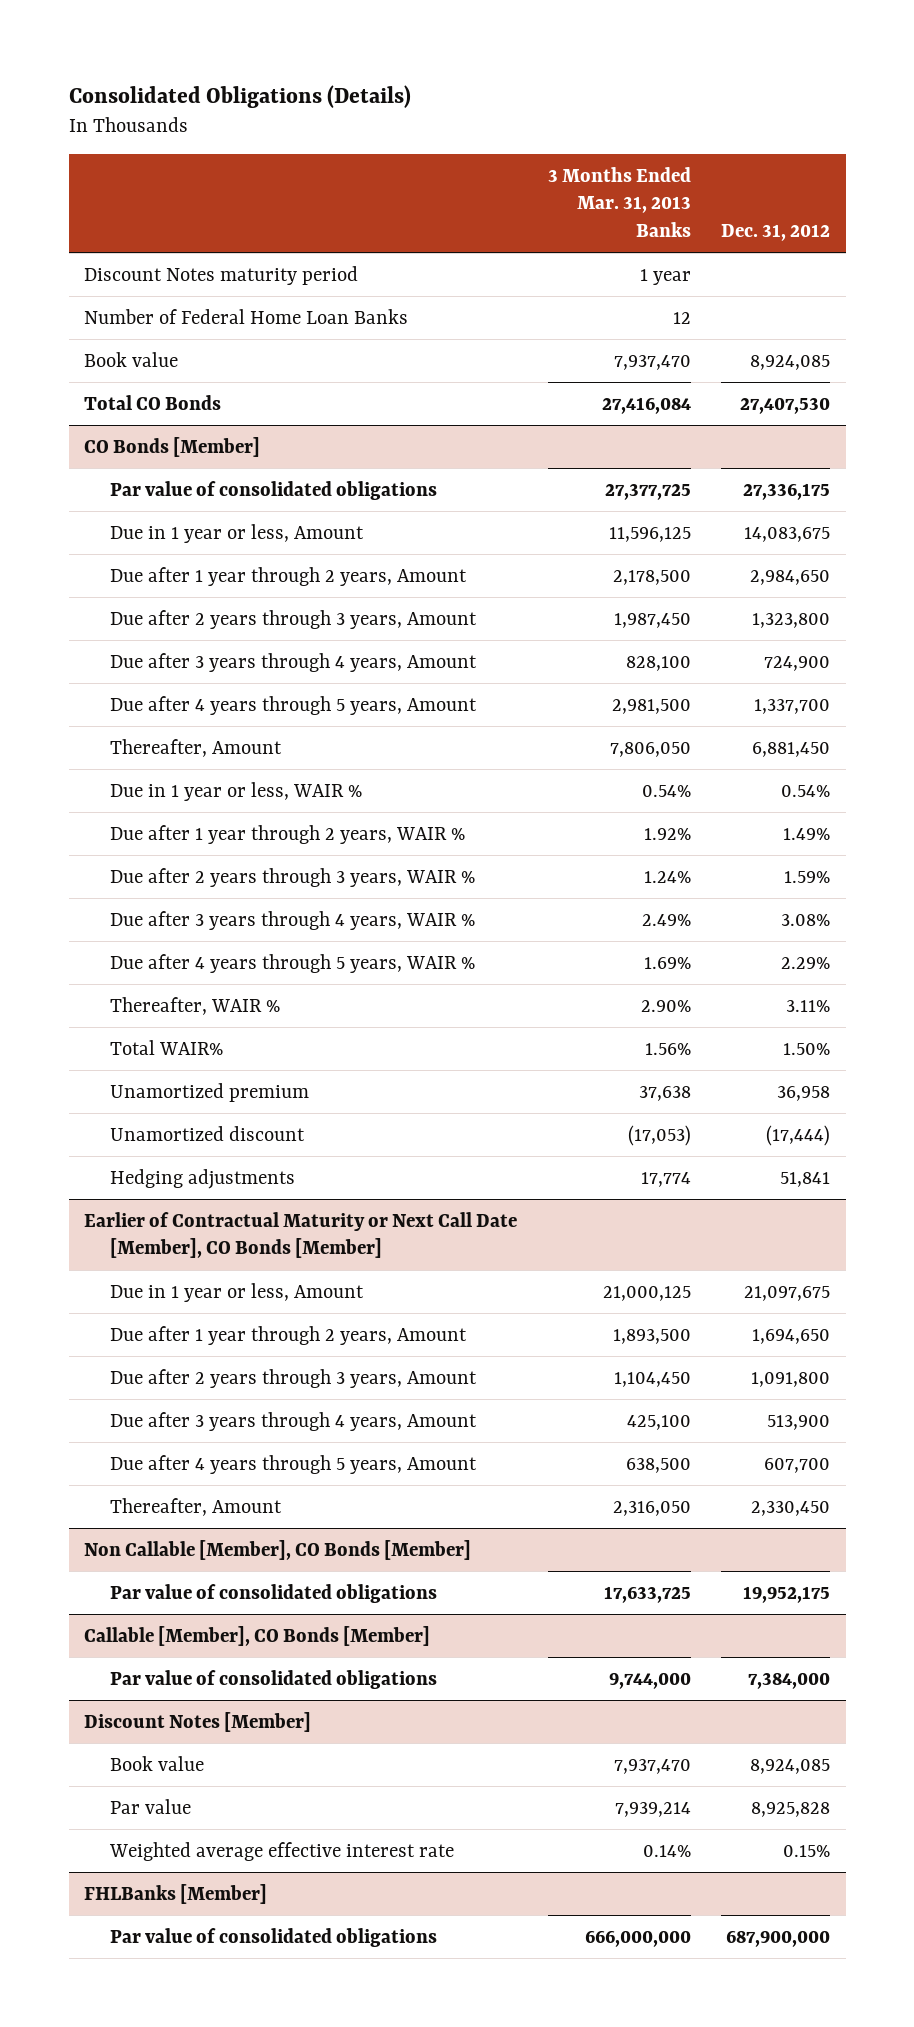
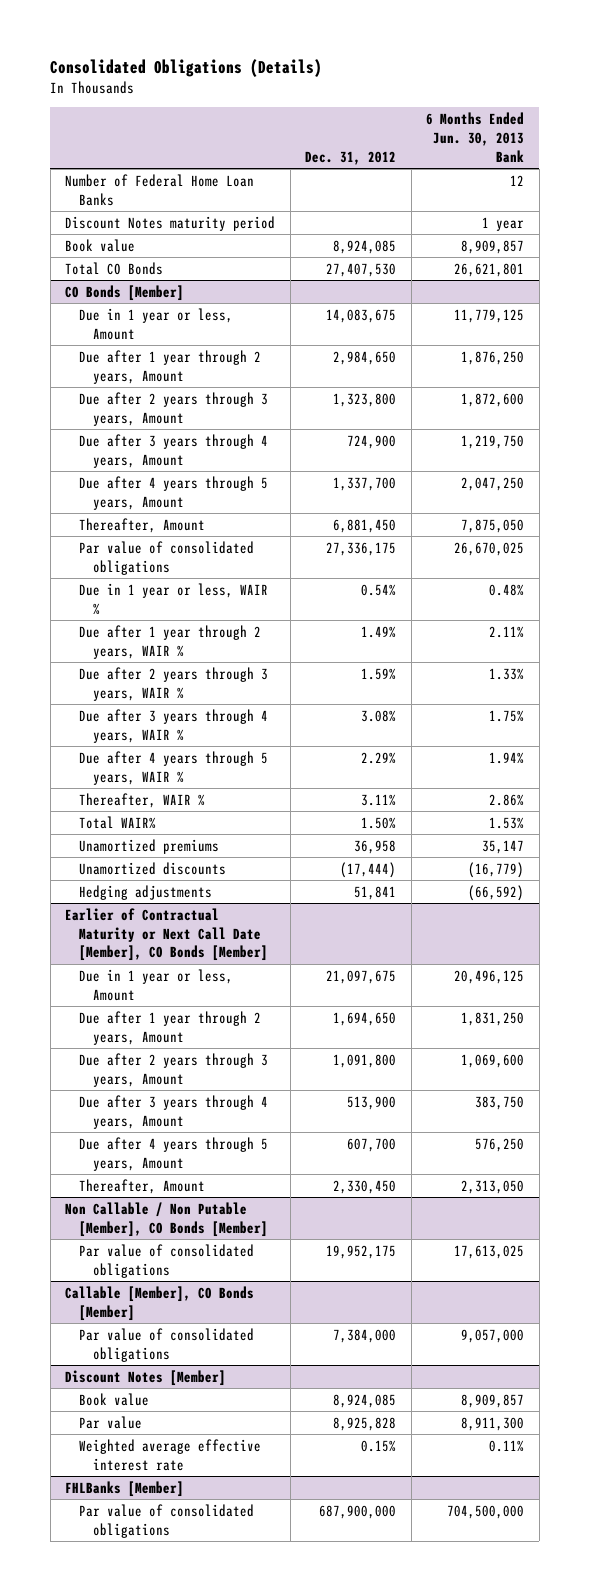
- | 3 Months Ended Mar. 31, 2013 Banks | Dec. 31, 2012
+ | Dec. 31, 2012 | 6 Months Ended Jun. 30, 2013 Bank
moved down: Discount Notes maturity period | | 1 year
@ CO Bonds [Member]
moved down: Par value of consolidated obligations | 27,336,175 | 26,670,025
- Unamortized premium | 37,638 | 36,958
- Unamortized discount | (17,053) | (17,444)
+ Unamortized premiums | 36,958 | 35,147
+ Unamortized discounts | (17,444) | (16,779)
- Non Callable [Member], CO Bonds [Member]
+ Non Callable / Non Putable [Member], CO Bonds [Member]

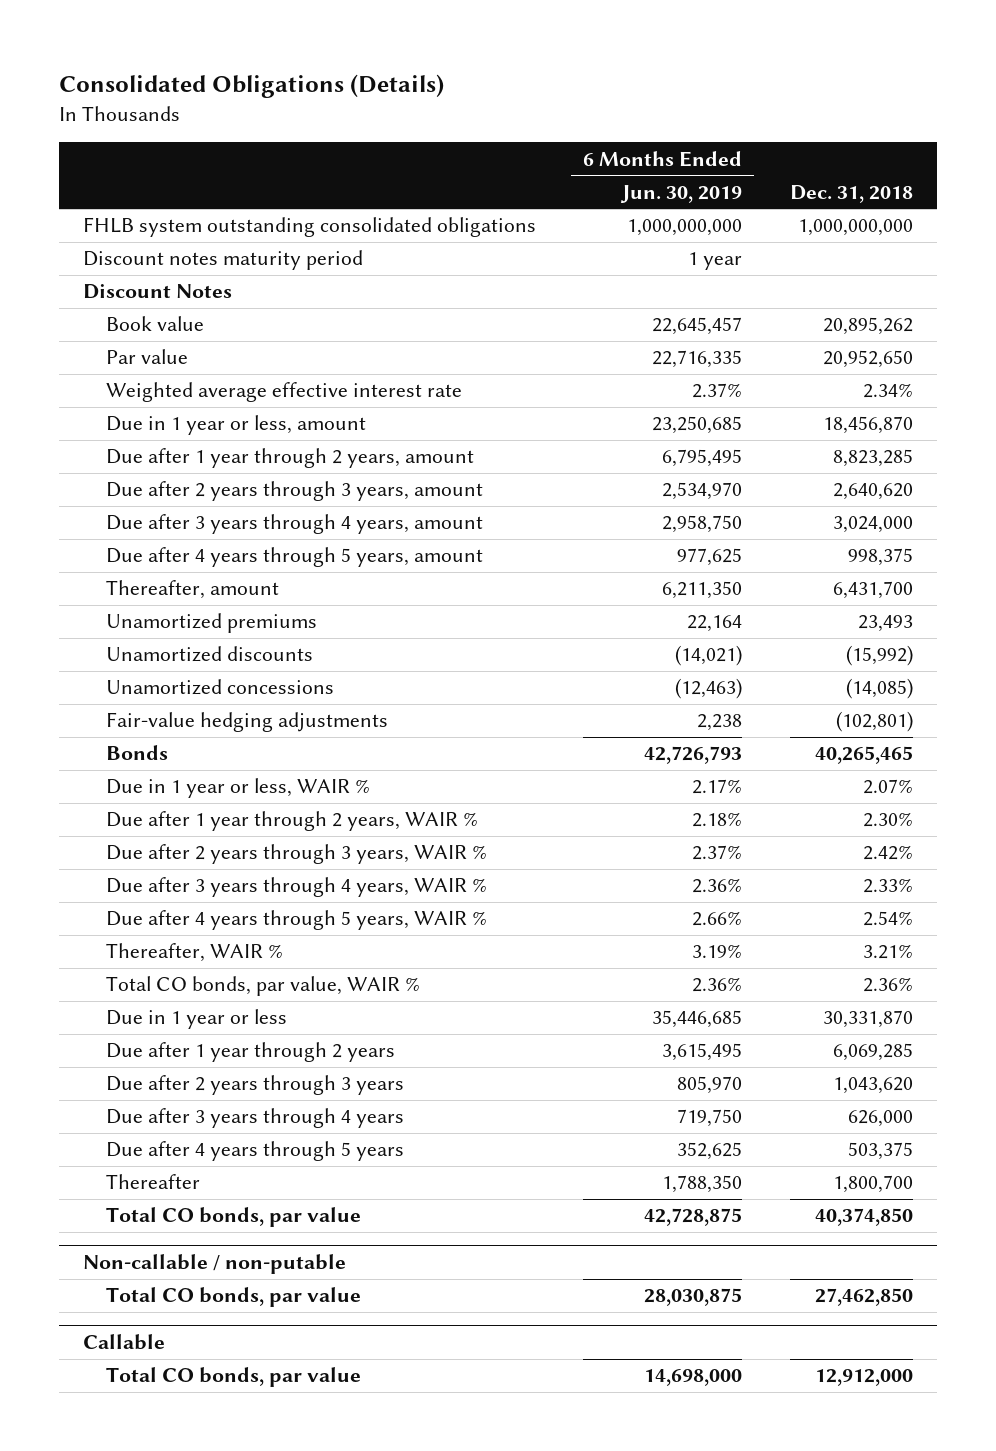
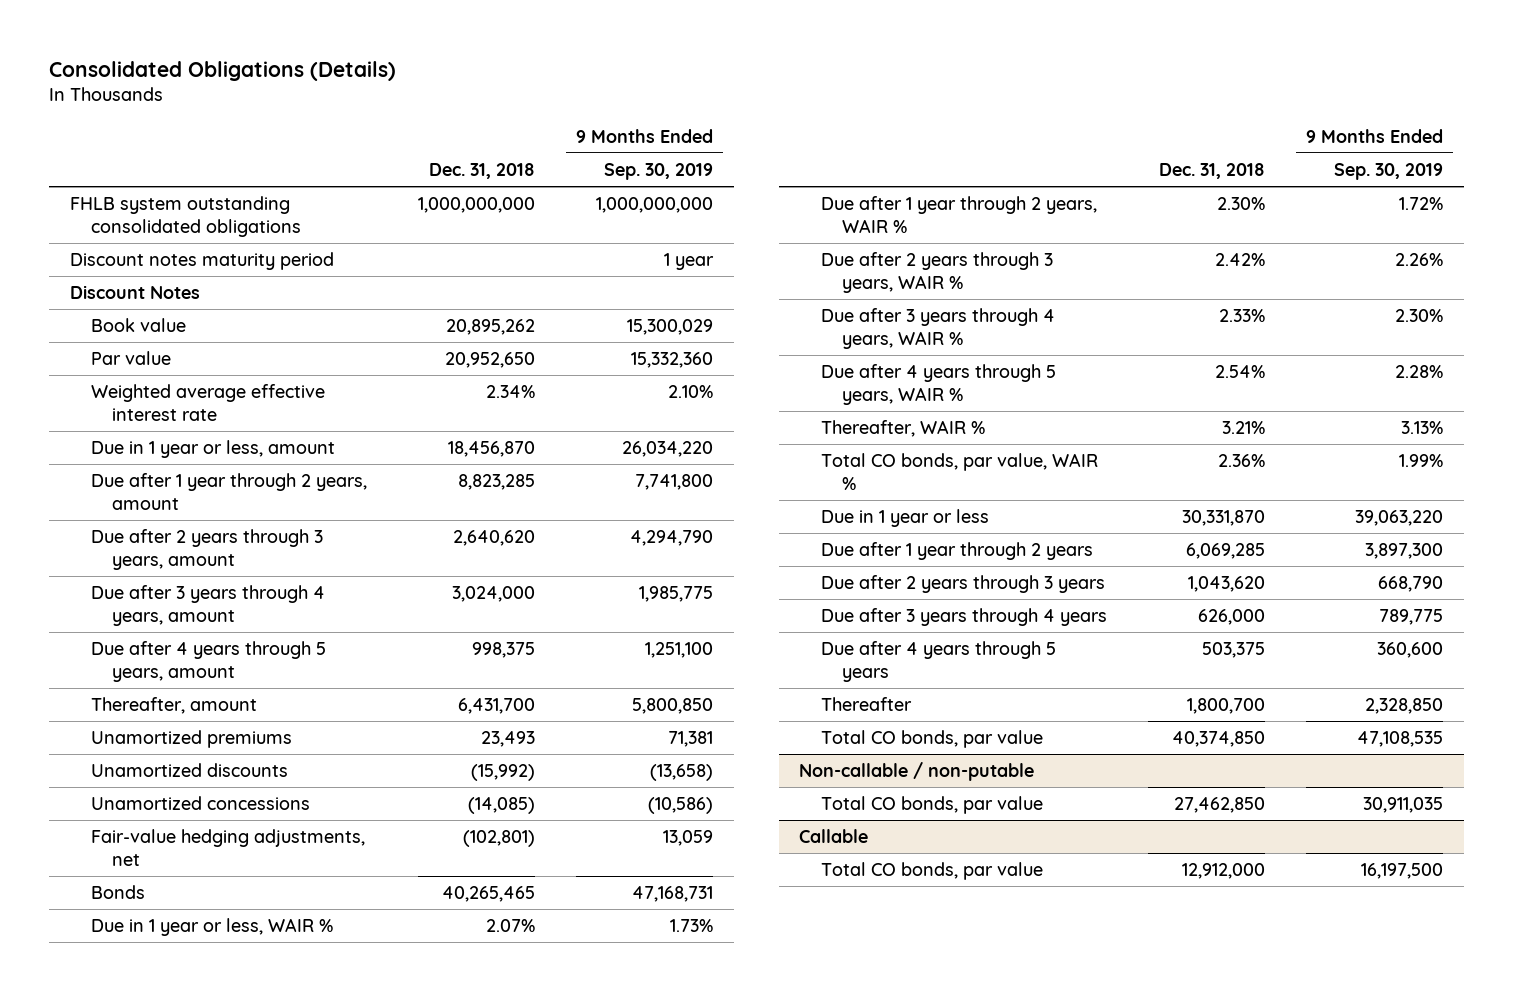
- | 6 Months Ended Jun. 30, 2019 | Dec. 31, 2018
+ | Dec. 31, 2018 | 9 Months Ended Sep. 30, 2019
- Fair-value hedging adjustments | 2,238 | (102,801)
+ Fair-value hedging adjustments, net | (102,801) | 13,059

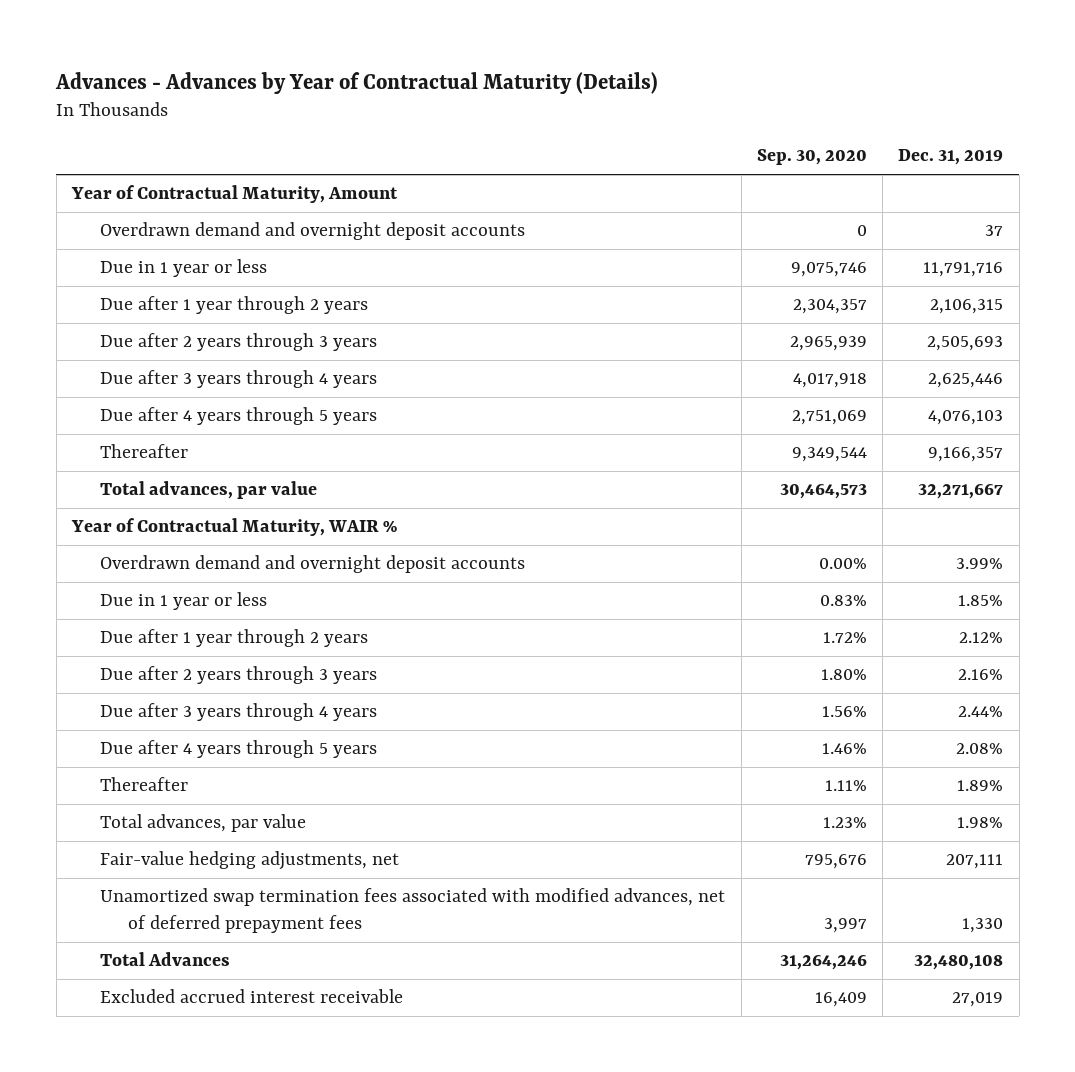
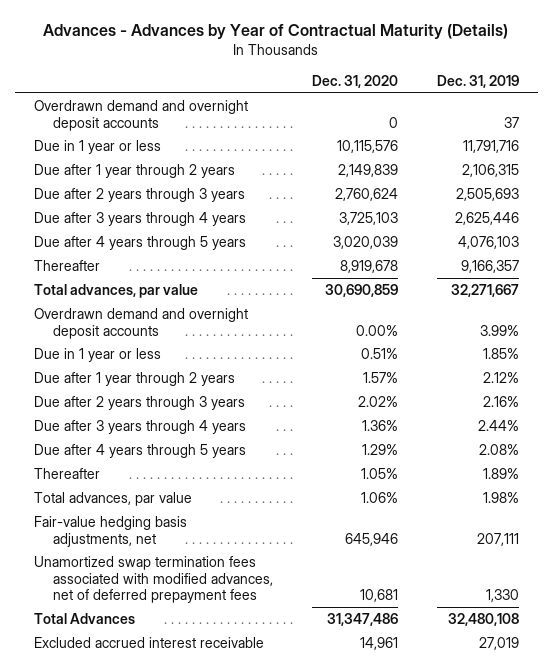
- | Sep. 30, 2020 | Dec. 31, 2019
+ | Dec. 31, 2020 | Dec. 31, 2019
- Year of Contractual Maturity, Amount
- Year of Contractual Maturity, WAIR %
- Fair-value hedging adjustments, net | 795,676 | 207,111
+ Fair-value hedging basis adjustments, net | 645,946 | 207,111

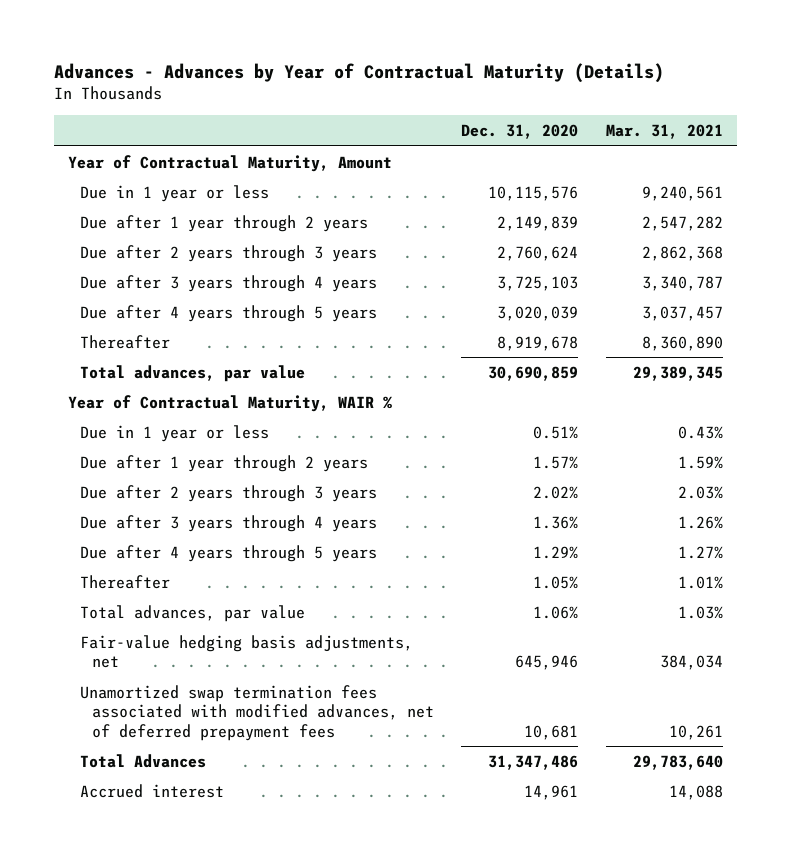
- | Dec. 31, 2020 | Dec. 31, 2019
+ | Dec. 31, 2020 | Mar. 31, 2021
- Overdrawn demand and overnight deposit accounts | 0 | 37
+ Year of Contractual Maturity, Amount
- Overdrawn demand and overnight deposit accounts | 0.00% | 3.99%
+ Year of Contractual Maturity, WAIR %
- Excluded accrued interest receivable | 14,961 | 27,019
+ Accrued interest | 14,961 | 14,088

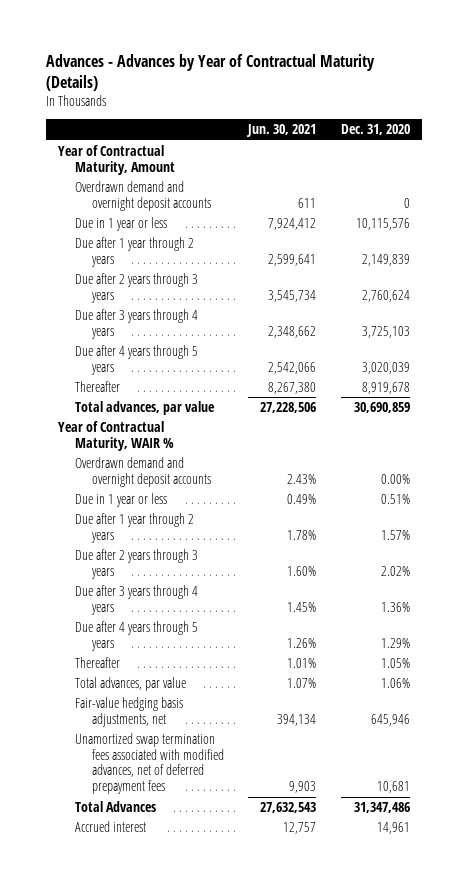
- | Dec. 31, 2020 | Mar. 31, 2021
+ | Jun. 30, 2021 | Dec. 31, 2020
+ Overdrawn demand and overnight deposit accounts | 611 | 0
+ Overdrawn demand and overnight deposit accounts | 2.43% | 0.00%

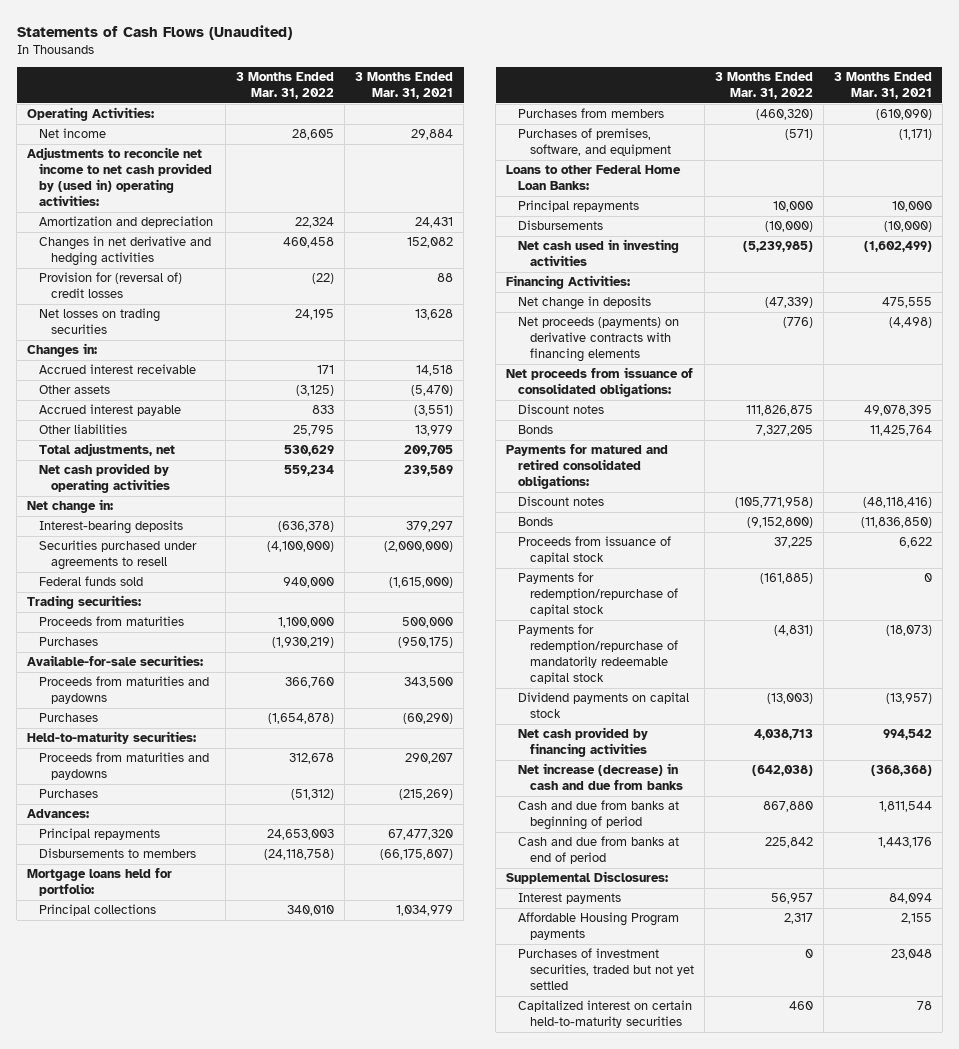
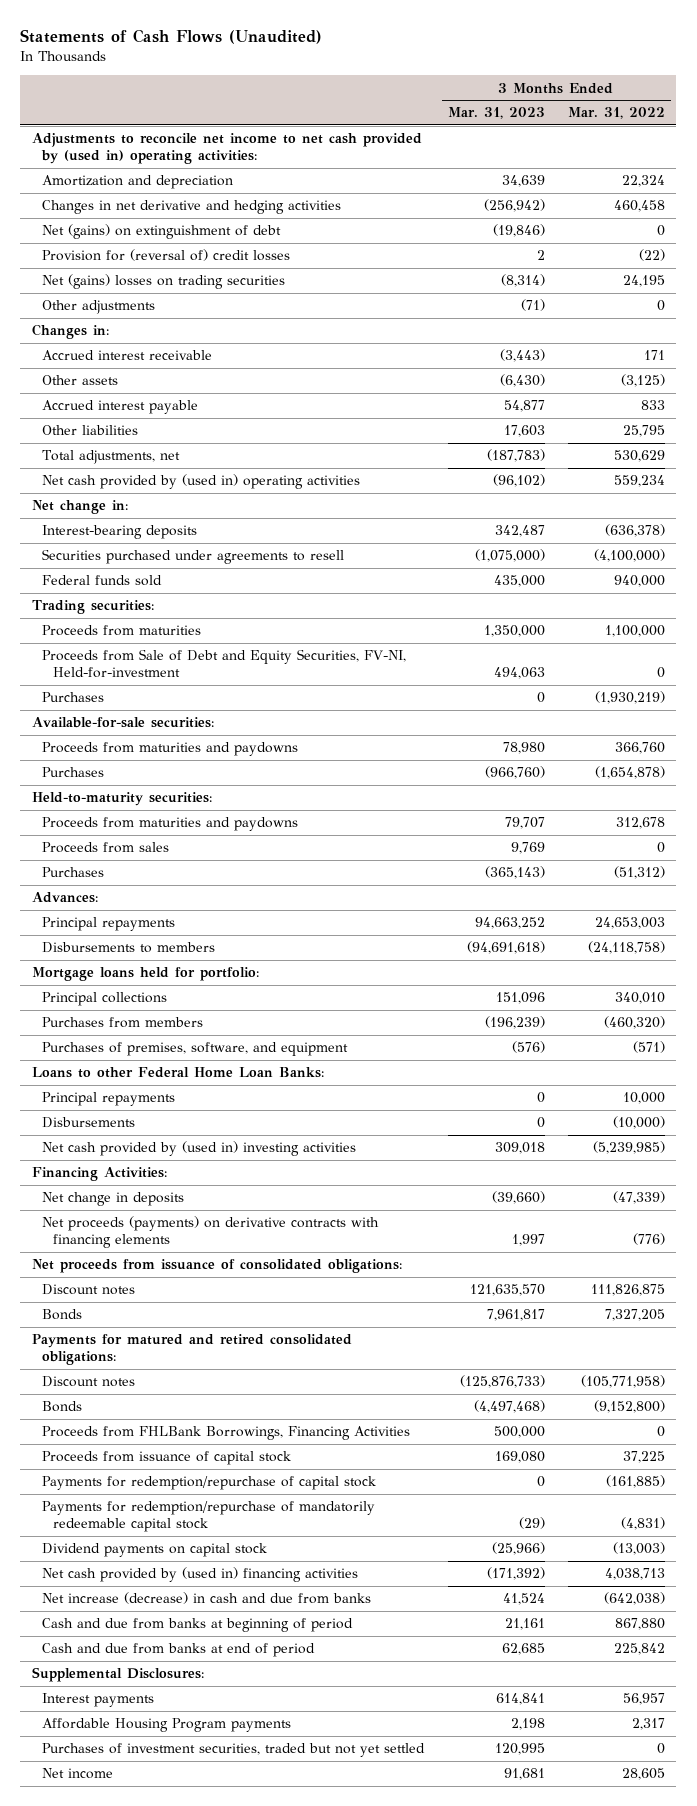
- | 3 Months Ended Mar. 31, 2022 | 3 Months Ended Mar. 31, 2021
+ | 3 Months Ended Mar. 31, 2023 | 3 Months Ended Mar. 31, 2022
- Operating Activities:
+ Net (gains) on extinguishment of debt | (19,846) | 0
- Net losses on trading securities | 24,195 | 13,628
+ Net (gains) losses on trading securities | (8,314) | 24,195
+ Other adjustments | (71) | 0
- Net cash provided by operating activities | 559,234 | 239,589
+ Net cash provided by (used in) operating activities | (96,102) | 559,234
+ Proceeds from Sale of Debt and Equity Securities, FV-NI, Held-for-investment | 494,063 | 0
+ Proceeds from sales | 9,769 | 0
- Net cash used in investing activities | (5,239,985) | (1,602,499)
+ Net cash provided by (used in) investing activities | 309,018 | (5,239,985)
+ Proceeds from FHLBank Borrowings, Financing Activities | 500,000 | 0
- Net cash provided by financing activities | 4,038,713 | 994,542
+ Net cash provided by (used in) financing activities | (171,392) | 4,038,713
- Capitalized interest on certain held-to-maturity securities | 460 | 78
moved down: Net income | 91,681 | 28,605

